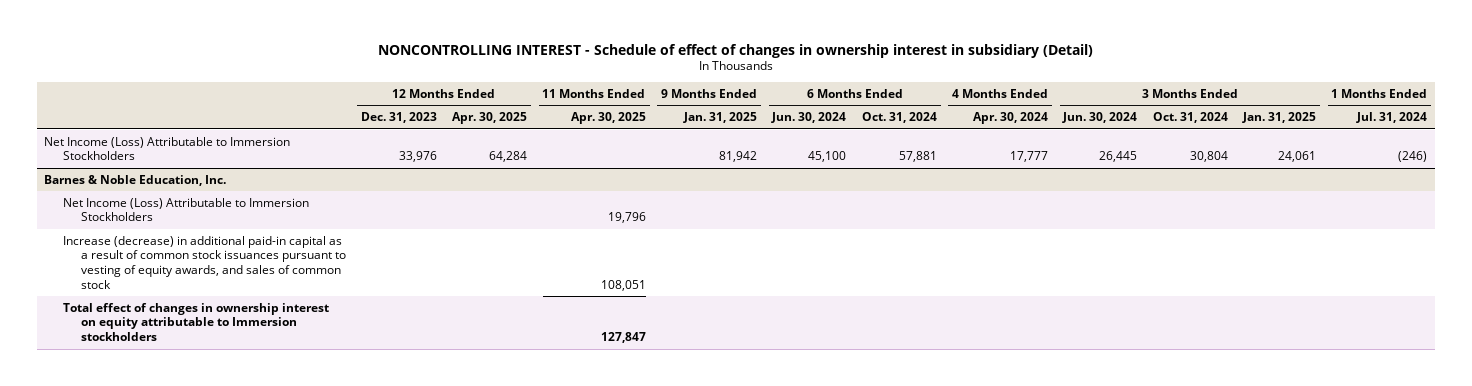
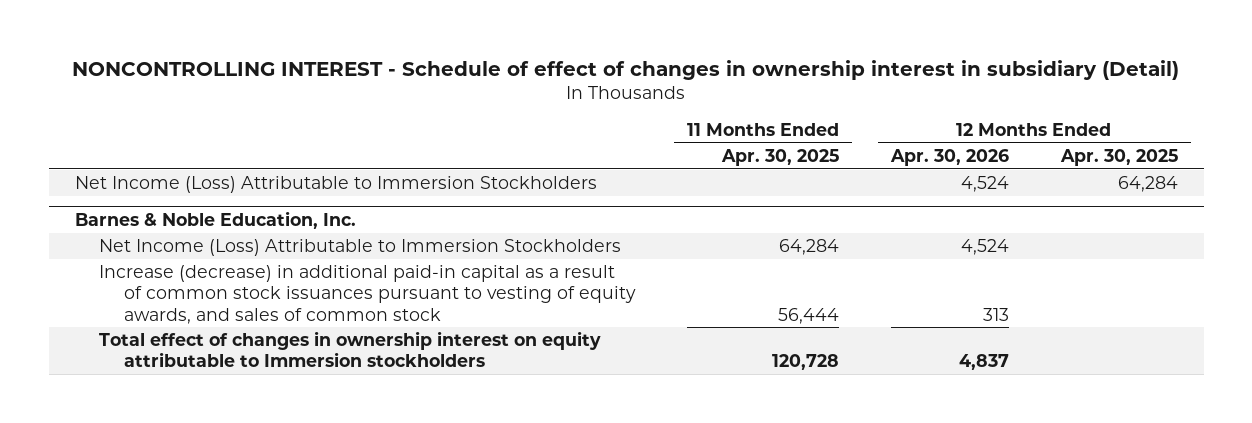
- | 12 Months Ended Dec. 31, 2023 | 12 Months Ended Apr. 30, 2025 | 11 Months Ended Apr. 30, 2025 | 9 Months Ended Jan. 31, 2025 | 6 Months Ended Jun. 30, 2024 | 6 Months Ended Oct. 31, 2024 | 4 Months Ended Apr. 30, 2024 | 3 Months Ended Jun. 30, 2024 | 3 Months Ended Oct. 31, 2024 | 3 Months Ended Jan. 31, 2025 | 1 Months Ended Jul. 31, 2024
+ | 11 Months Ended Apr. 30, 2025 | 12 Months Ended Apr. 30, 2026 | 12 Months Ended Apr. 30, 2025
@ Barnes & Noble Education, Inc.
- Net Income (Loss) Attributable to Immersion Stockholders | | | 19,796 | | | | | | | |
- Increase (decrease) in additional paid-in capital as a result of common stock issuances pursuant to vesting of equity awards, and sales of common stock | | | 108,051 | | | | | | | |
- Total effect of changes in ownership interest on equity attributable to Immersion stockholders | | | 127,847 | | | | | | | |
+ Net Income (Loss) Attributable to Immersion Stockholders | 64,284 | 4,524 |
+ Increase (decrease) in additional paid-in capital as a result of common stock issuances pursuant to vesting of equity awards, and sales of common stock | 56,444 | 313 |
+ Total effect of changes in ownership interest on equity attributable to Immersion stockholders | 120,728 | 4,837 |

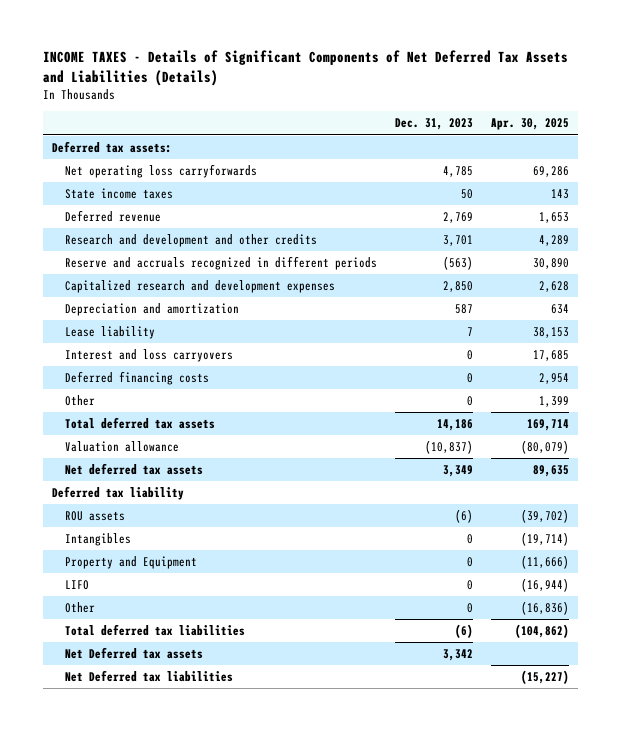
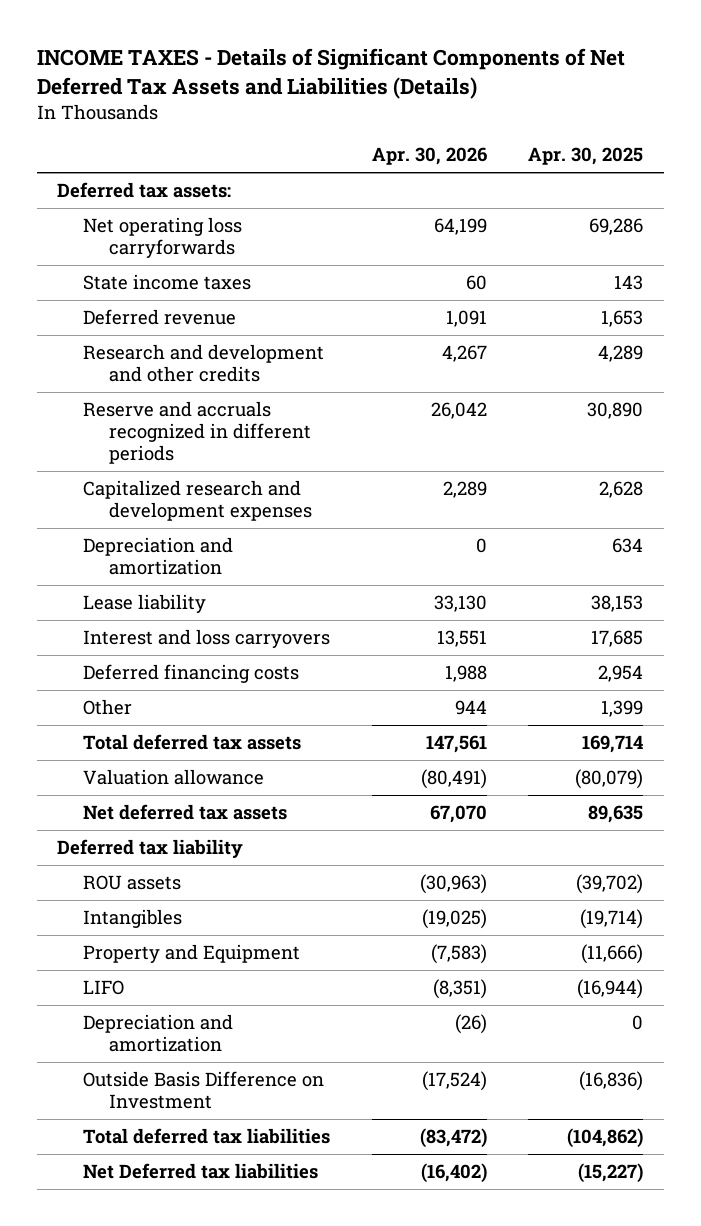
- | Dec. 31, 2023 | Apr. 30, 2025
+ | Apr. 30, 2026 | Apr. 30, 2025
- Other | 0 | (16,836)
+ Depreciation and amortization | (26) | 0
+ Outside Basis Difference on Investment | (17,524) | (16,836)
- Net Deferred tax assets | 3,342 |

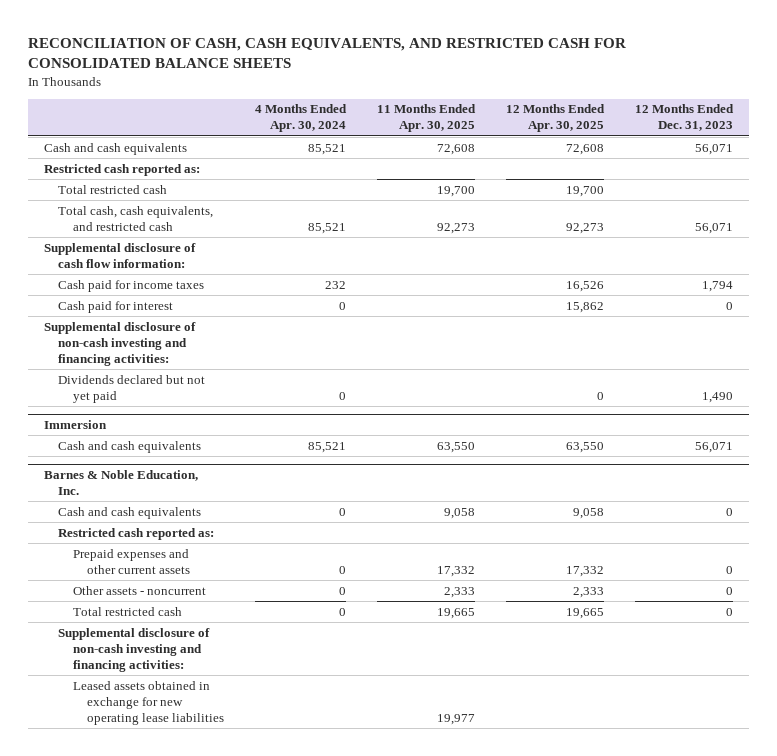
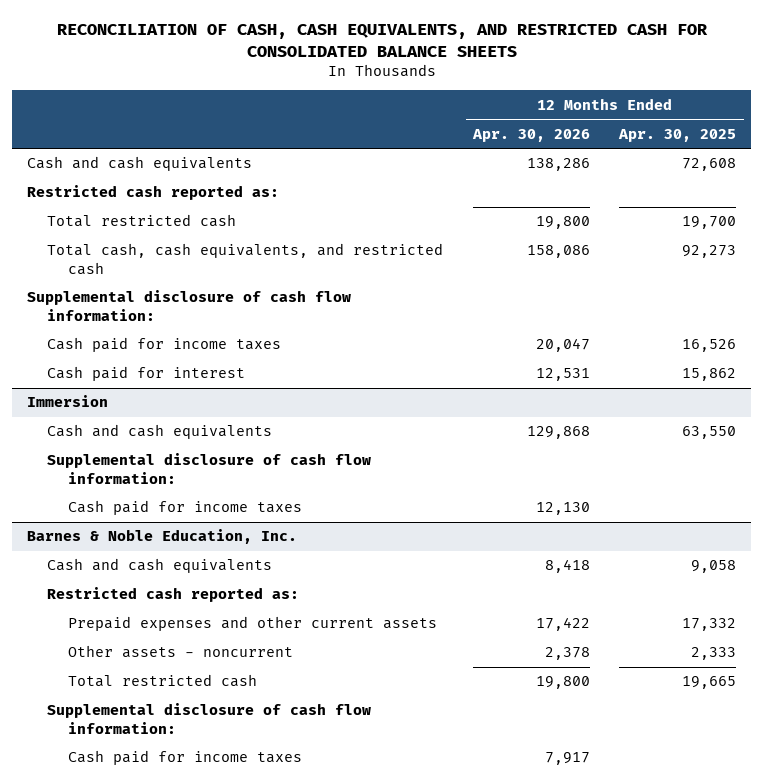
- | 4 Months Ended Apr. 30, 2024 | 11 Months Ended Apr. 30, 2025 | 12 Months Ended Apr. 30, 2025 | 12 Months Ended Dec. 31, 2023
+ | 12 Months Ended Apr. 30, 2026 | 12 Months Ended Apr. 30, 2025
- Supplemental disclosure of non-cash investing and financing activities:
- Dividends declared but not yet paid | 0 | | 0 | 1,490
@ Immersion
+ Supplemental disclosure of cash flow information:
+ Cash paid for income taxes | 12,130 |
@ Barnes & Noble Education, Inc.
- Supplemental disclosure of non-cash investing and financing activities:
- Leased assets obtained in exchange for new operating lease liabilities | | 19,977 | |
+ Supplemental disclosure of cash flow information:
+ Cash paid for income taxes | 7,917 |

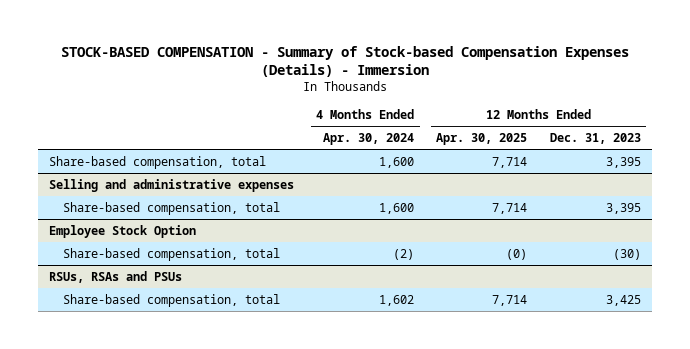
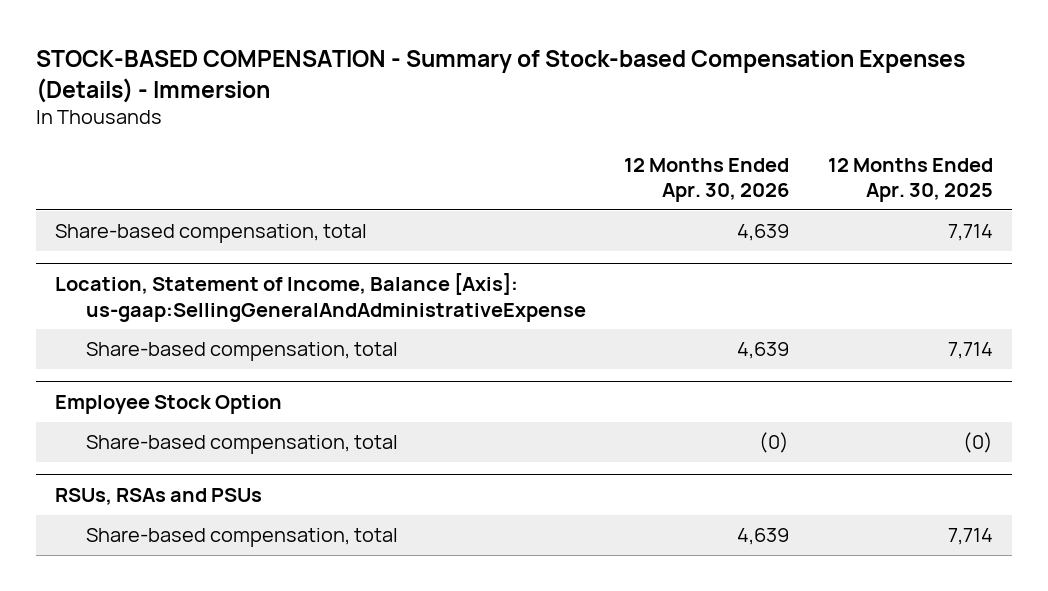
- | 4 Months Ended Apr. 30, 2024 | 12 Months Ended Apr. 30, 2025 | 12 Months Ended Dec. 31, 2023
+ | 12 Months Ended Apr. 30, 2026 | 12 Months Ended Apr. 30, 2025
- Selling and administrative expenses
+ Location, Statement of Income, Balance [Axis]: us-gaap:SellingGeneralAndAdministrativeExpense

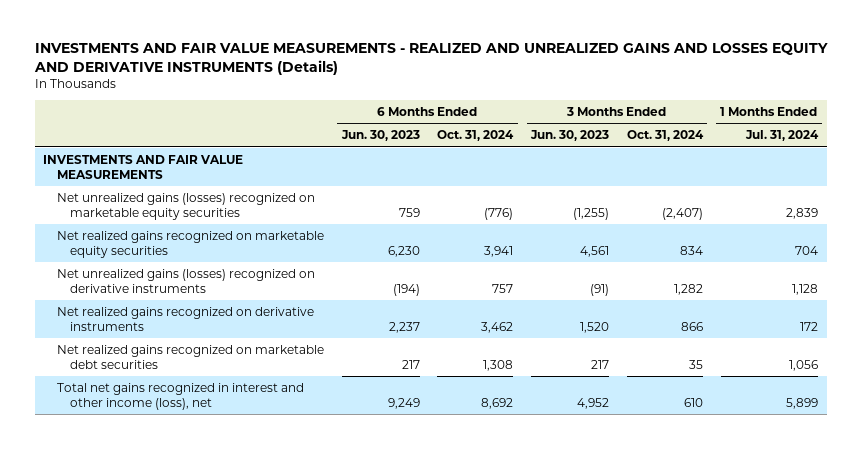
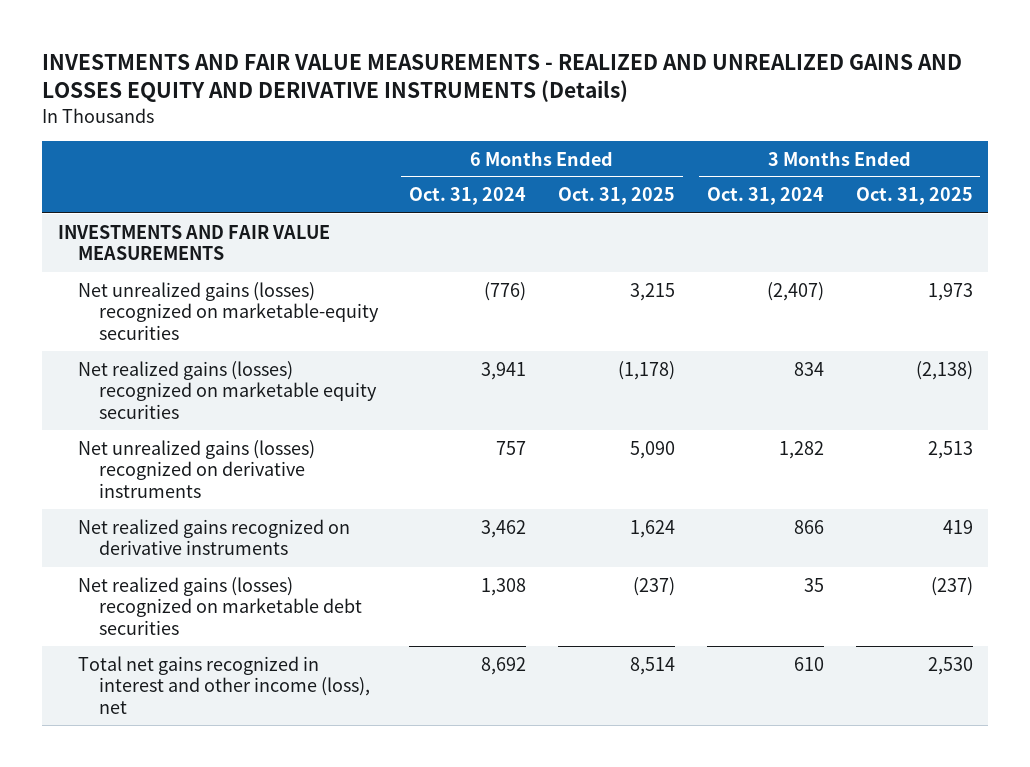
- | 6 Months Ended Jun. 30, 2023 | 6 Months Ended Oct. 31, 2024 | 3 Months Ended Jun. 30, 2023 | 3 Months Ended Oct. 31, 2024 | 1 Months Ended Jul. 31, 2024
+ | 6 Months Ended Oct. 31, 2024 | 6 Months Ended Oct. 31, 2025 | 3 Months Ended Oct. 31, 2024 | 3 Months Ended Oct. 31, 2025
- Net unrealized gains (losses) recognized on marketable equity securities | 759 | (776) | (1,255) | (2,407) | 2,839
- Net realized gains recognized on marketable equity securities | 6,230 | 3,941 | 4,561 | 834 | 704
+ Net unrealized gains (losses) recognized on marketable-equity securities | (776) | 3,215 | (2,407) | 1,973
+ Net realized gains (losses) recognized on marketable equity securities | 3,941 | (1,178) | 834 | (2,138)
- Net realized gains recognized on marketable debt securities | 217 | 1,308 | 217 | 35 | 1,056
+ Net realized gains (losses) recognized on marketable debt securities | 1,308 | (237) | 35 | (237)

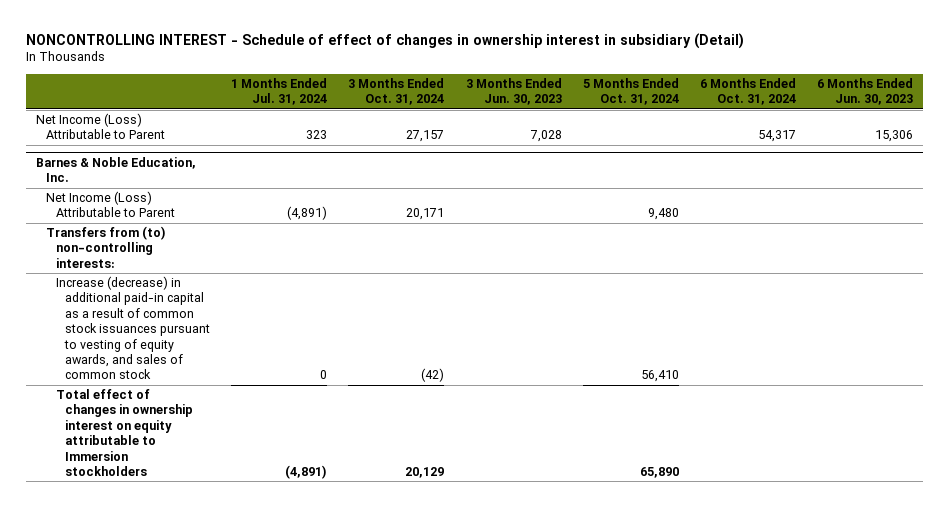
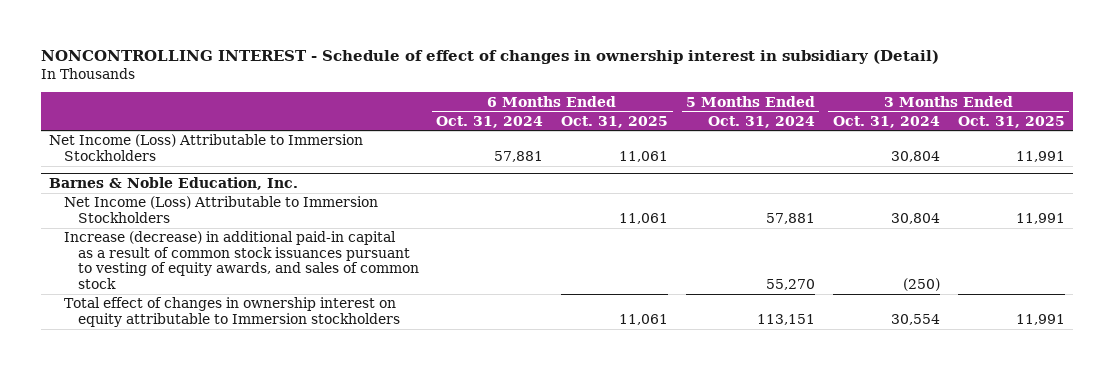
- | 1 Months Ended Jul. 31, 2024 | 3 Months Ended Oct. 31, 2024 | 3 Months Ended Jun. 30, 2023 | 5 Months Ended Oct. 31, 2024 | 6 Months Ended Oct. 31, 2024 | 6 Months Ended Jun. 30, 2023
+ | 6 Months Ended Oct. 31, 2024 | 6 Months Ended Oct. 31, 2025 | 5 Months Ended Oct. 31, 2024 | 3 Months Ended Oct. 31, 2024 | 3 Months Ended Oct. 31, 2025
- Net Income (Loss) Attributable to Parent | 323 | 27,157 | 7,028 | | 54,317 | 15,306
+ Net Income (Loss) Attributable to Immersion Stockholders | 57,881 | 11,061 | | 30,804 | 11,991
@ Barnes & Noble Education, Inc.
- Net Income (Loss) Attributable to Parent | (4,891) | 20,171 | | 9,480 | |
- Transfers from (to) non-controlling interests:
- Increase (decrease) in additional paid-in capital as a result of common stock issuances pursuant to vesting of equity awards, and sales of common stock | 0 | (42) | | 56,410 | |
- Total effect of changes in ownership interest on equity attributable to Immersion stockholders | (4,891) | 20,129 | | 65,890 | |
+ Net Income (Loss) Attributable to Immersion Stockholders | | 11,061 | 57,881 | 30,804 | 11,991
+ Increase (decrease) in additional paid-in capital as a result of common stock issuances pursuant to vesting of equity awards, and sales of common stock | | | 55,270 | (250) |
+ Total effect of changes in ownership interest on equity attributable to Immersion stockholders | | 11,061 | 113,151 | 30,554 | 11,991

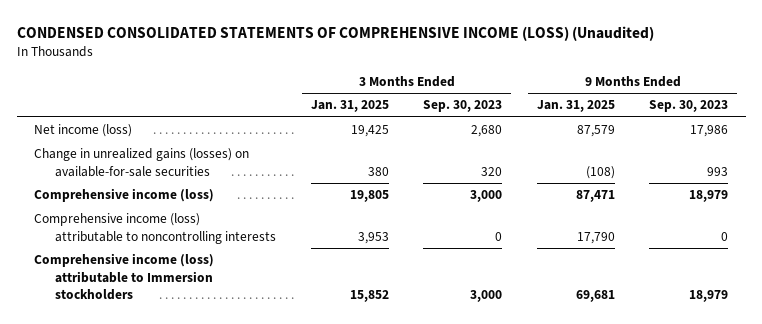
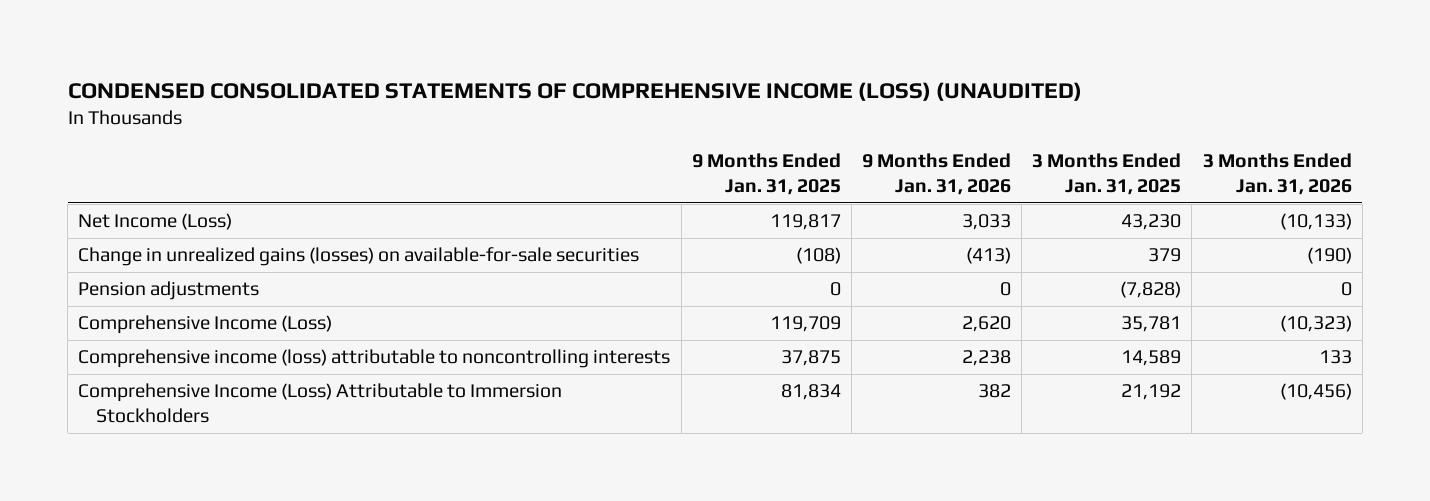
- CONDENSED CONSOLIDATED STATEMENTS OF COMPREHENSIVE INCOME (LOSS) (Unaudited)
+ CONDENSED CONSOLIDATED STATEMENTS OF COMPREHENSIVE INCOME (LOSS) (UNAUDITED)
- | 3 Months Ended Jan. 31, 2025 | 3 Months Ended Sep. 30, 2023 | 9 Months Ended Jan. 31, 2025 | 9 Months Ended Sep. 30, 2023
+ | 9 Months Ended Jan. 31, 2025 | 9 Months Ended Jan. 31, 2026 | 3 Months Ended Jan. 31, 2025 | 3 Months Ended Jan. 31, 2026
- Net income (loss) | 19,425 | 2,680 | 87,579 | 17,986
- Change in unrealized gains (losses) on available-for-sale securities | 380 | 320 | (108) | 993
- Comprehensive income (loss) | 19,805 | 3,000 | 87,471 | 18,979
- Comprehensive income (loss) attributable to noncontrolling interests | 3,953 | 0 | 17,790 | 0
- Comprehensive income (loss) attributable to Immersion stockholders | 15,852 | 3,000 | 69,681 | 18,979
+ Net Income (Loss) | 119,817 | 3,033 | 43,230 | (10,133)
+ Change in unrealized gains (losses) on available-for-sale securities | (108) | (413) | 379 | (190)
+ Pension adjustments | 0 | 0 | (7,828) | 0
+ Comprehensive Income (Loss) | 119,709 | 2,620 | 35,781 | (10,323)
+ Comprehensive income (loss) attributable to noncontrolling interests | 37,875 | 2,238 | 14,589 | 133
+ Comprehensive Income (Loss) Attributable to Immersion Stockholders | 81,834 | 382 | 21,192 | (10,456)

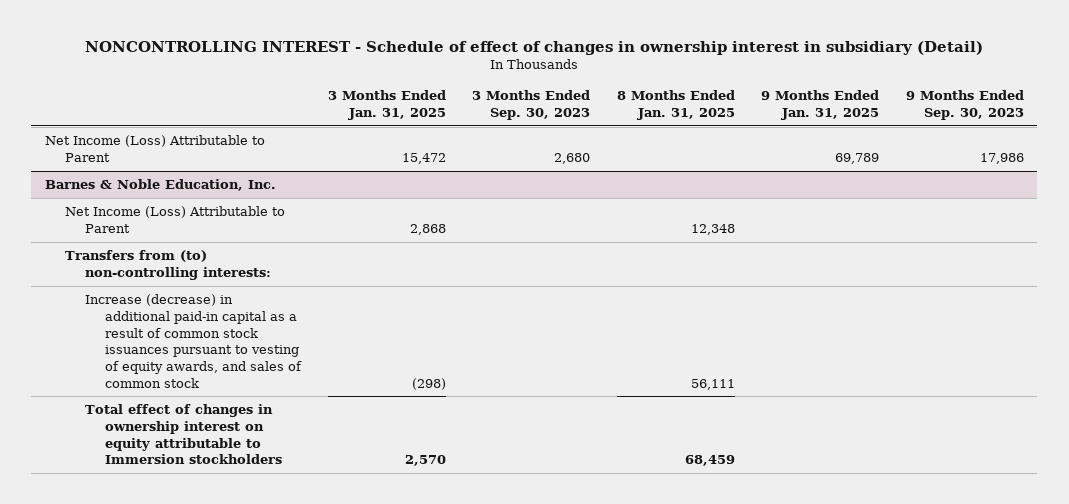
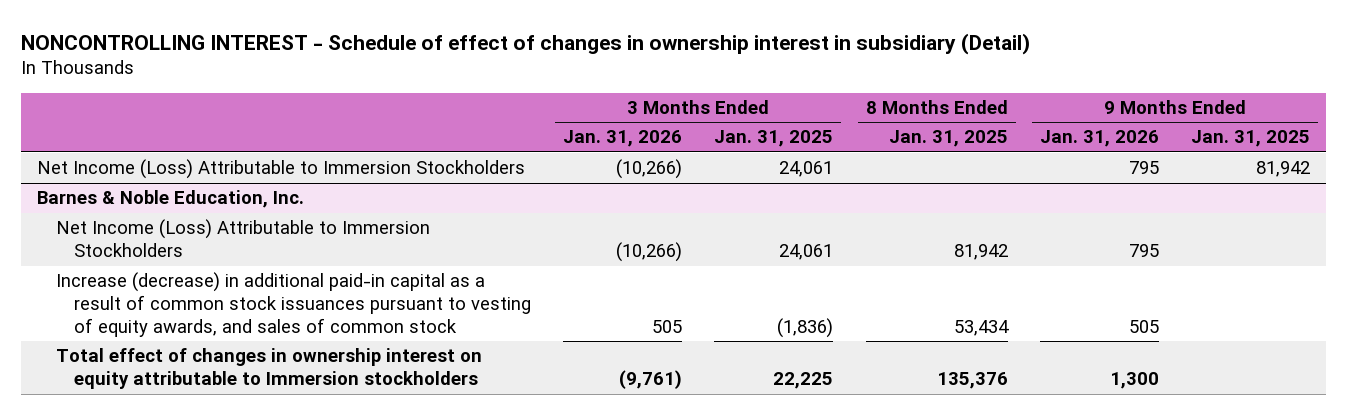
- | 3 Months Ended Jan. 31, 2025 | 3 Months Ended Sep. 30, 2023 | 8 Months Ended Jan. 31, 2025 | 9 Months Ended Jan. 31, 2025 | 9 Months Ended Sep. 30, 2023
+ | 3 Months Ended Jan. 31, 2026 | 3 Months Ended Jan. 31, 2025 | 8 Months Ended Jan. 31, 2025 | 9 Months Ended Jan. 31, 2026 | 9 Months Ended Jan. 31, 2025
- Net Income (Loss) Attributable to Parent | 15,472 | 2,680 | | 69,789 | 17,986
+ Net Income (Loss) Attributable to Immersion Stockholders | (10,266) | 24,061 | | 795 | 81,942
@ Barnes & Noble Education, Inc.
- Net Income (Loss) Attributable to Parent | 2,868 | | 12,348 | |
- Transfers from (to) non-controlling interests:
- Increase (decrease) in additional paid-in capital as a result of common stock issuances pursuant to vesting of equity awards, and sales of common stock | (298) | | 56,111 | |
- Total effect of changes in ownership interest on equity attributable to Immersion stockholders | 2,570 | | 68,459 | |
+ Net Income (Loss) Attributable to Immersion Stockholders | (10,266) | 24,061 | 81,942 | 795 |
+ Increase (decrease) in additional paid-in capital as a result of common stock issuances pursuant to vesting of equity awards, and sales of common stock | 505 | (1,836) | 53,434 | 505 |
+ Total effect of changes in ownership interest on equity attributable to Immersion stockholders | (9,761) | 22,225 | 135,376 | 1,300 |

